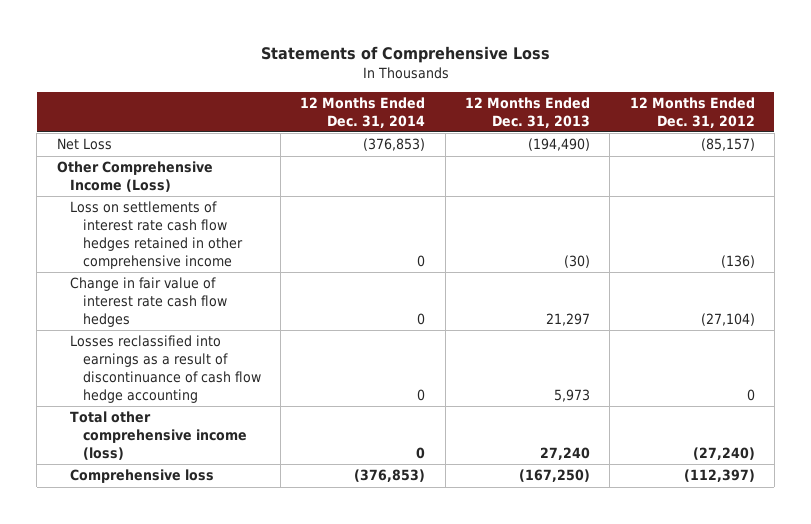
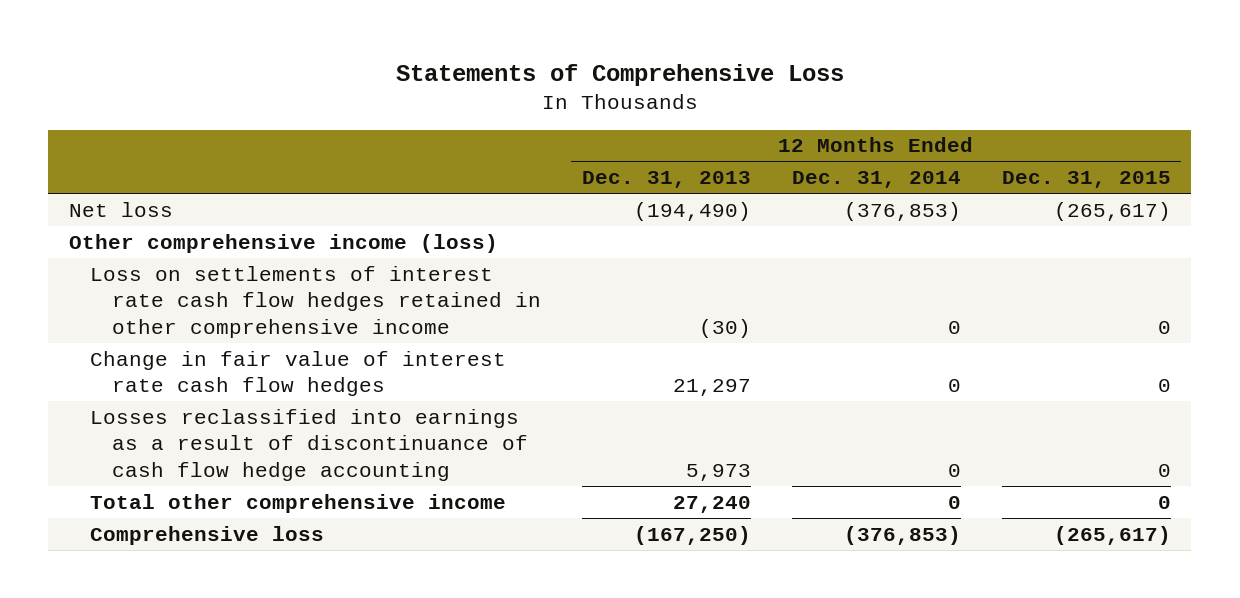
- | 12 Months Ended Dec. 31, 2014 | 12 Months Ended Dec. 31, 2013 | 12 Months Ended Dec. 31, 2012
+ | 12 Months Ended Dec. 31, 2013 | 12 Months Ended Dec. 31, 2014 | 12 Months Ended Dec. 31, 2015
- Net Loss | (376,853) | (194,490) | (85,157)
- Other Comprehensive Income (Loss)
+ Net loss | (194,490) | (376,853) | (265,617)
+ Other comprehensive income (loss)
- Total other comprehensive income (loss) | 0 | 27,240 | (27,240)
+ Total other comprehensive income | 27,240 | 0 | 0

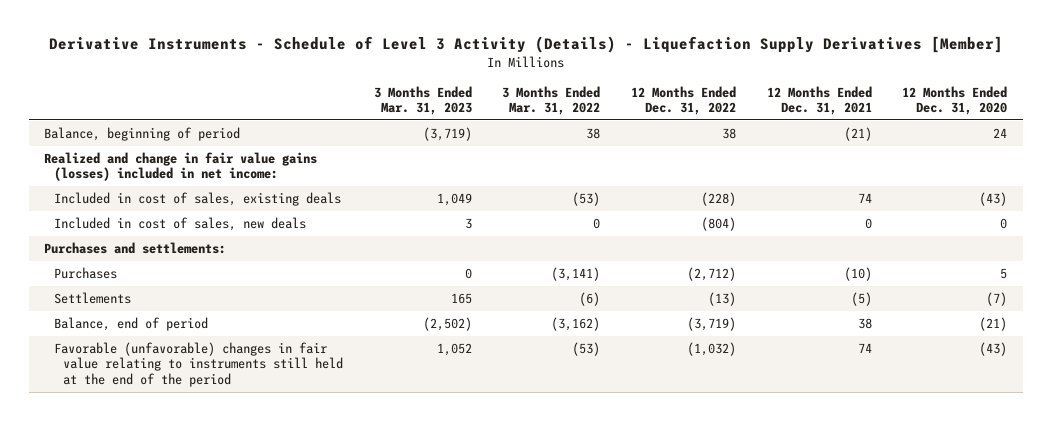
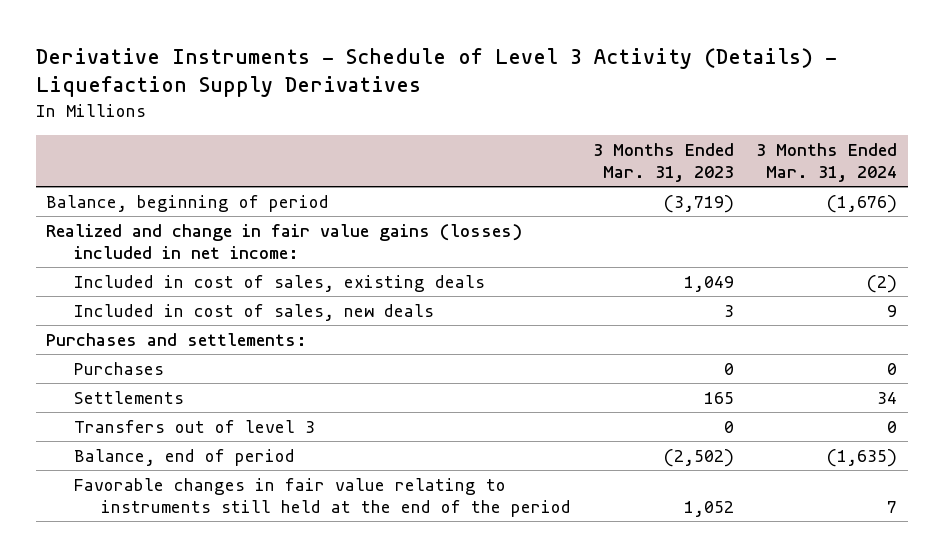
- Derivative Instruments - Schedule of Level 3 Activity (Details) - Liquefaction Supply Derivatives [Member]
+ Derivative Instruments - Schedule of Level 3 Activity (Details) - Liquefaction Supply Derivatives
- | 3 Months Ended Mar. 31, 2023 | 3 Months Ended Mar. 31, 2022 | 12 Months Ended Dec. 31, 2022 | 12 Months Ended Dec. 31, 2021 | 12 Months Ended Dec. 31, 2020
+ | 3 Months Ended Mar. 31, 2023 | 3 Months Ended Mar. 31, 2024
+ Transfers out of level 3 | 0 | 0
- Favorable (unfavorable) changes in fair value relating to instruments still held at the end of the period | 1,052 | (53) | (1,032) | 74 | (43)
+ Favorable changes in fair value relating to instruments still held at the end of the period | 1,052 | 7

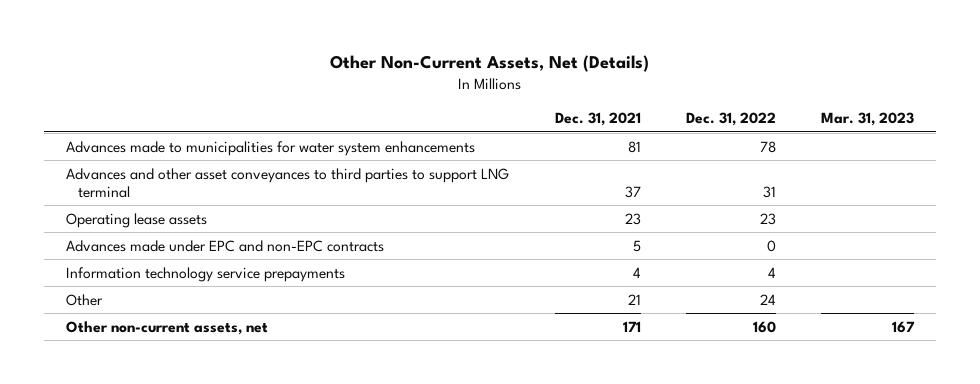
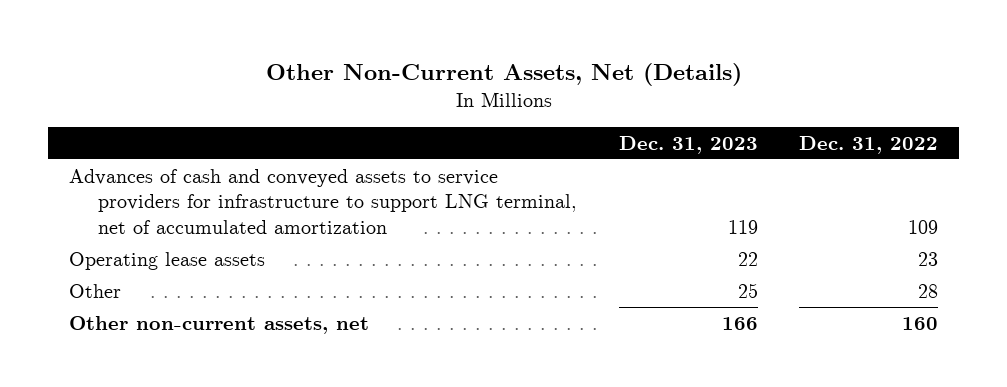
- | Dec. 31, 2021 | Dec. 31, 2022 | Mar. 31, 2023
+ | Dec. 31, 2023 | Dec. 31, 2022
- Advances made to municipalities for water system enhancements | 81 | 78 |
- Advances and other asset conveyances to third parties to support LNG terminal | 37 | 31 |
+ Advances of cash and conveyed assets to service providers for infrastructure to support LNG terminal, net of accumulated amortization | 119 | 109
- Advances made under EPC and non-EPC contracts | 5 | 0 |
- Information technology service prepayments | 4 | 4 |
- Other | 21 | 24 |
+ Other | 25 | 28

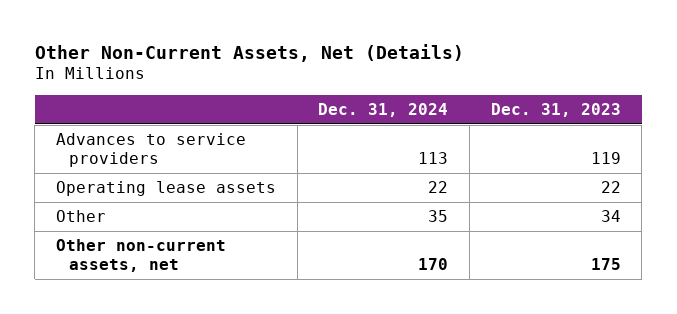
- | Dec. 31, 2023 | Dec. 31, 2022
+ | Dec. 31, 2024 | Dec. 31, 2023
- Advances of cash and conveyed assets to service providers for infrastructure to support LNG terminal, net of accumulated amortization | 119 | 109
+ Advances to service providers | 113 | 119
- Other | 25 | 28
- Other non-current assets, net | 166 | 160
+ Other | 35 | 34
+ Other non-current assets, net | 170 | 175

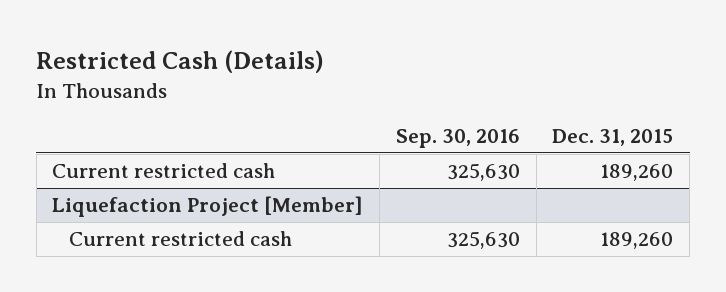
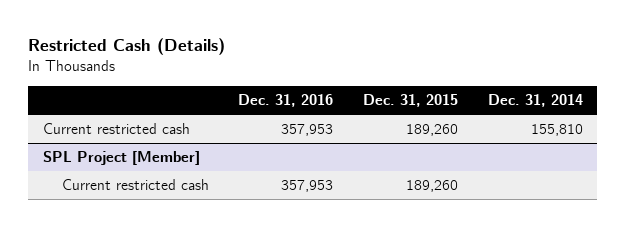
- | Sep. 30, 2016 | Dec. 31, 2015
+ | Dec. 31, 2016 | Dec. 31, 2015 | Dec. 31, 2014
- Liquefaction Project [Member]
+ SPL Project [Member]

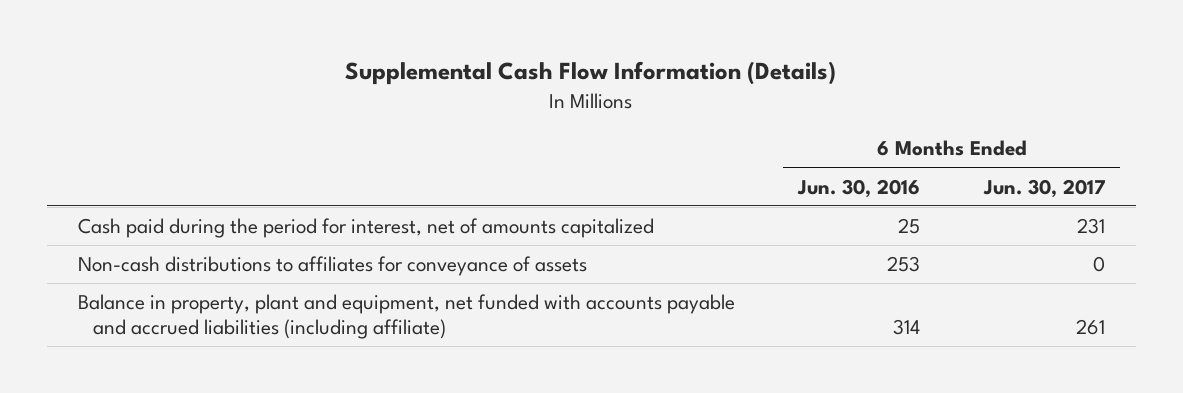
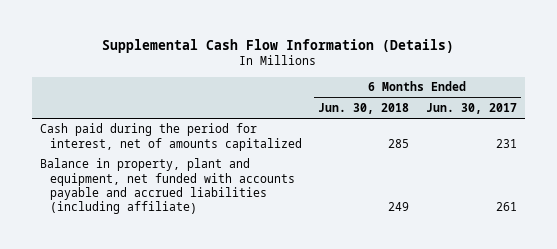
- | 6 Months Ended Jun. 30, 2016 | 6 Months Ended Jun. 30, 2017
+ | 6 Months Ended Jun. 30, 2018 | 6 Months Ended Jun. 30, 2017
- Non-cash distributions to affiliates for conveyance of assets | 253 | 0

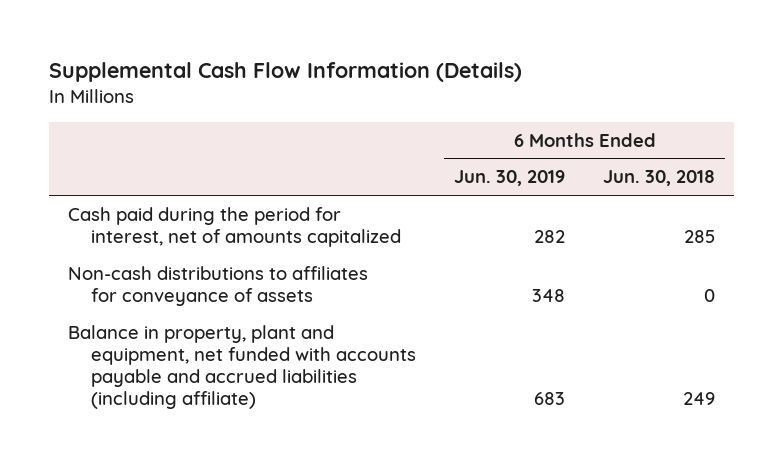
- | 6 Months Ended Jun. 30, 2018 | 6 Months Ended Jun. 30, 2017
+ | 6 Months Ended Jun. 30, 2019 | 6 Months Ended Jun. 30, 2018
+ Non-cash distributions to affiliates for conveyance of assets | 348 | 0

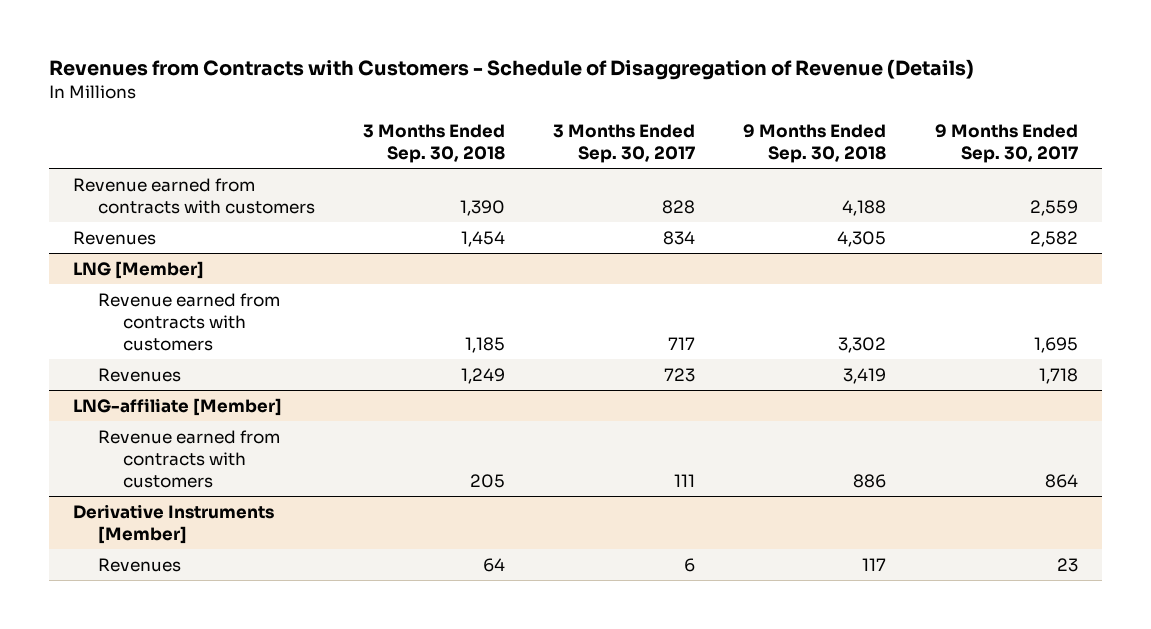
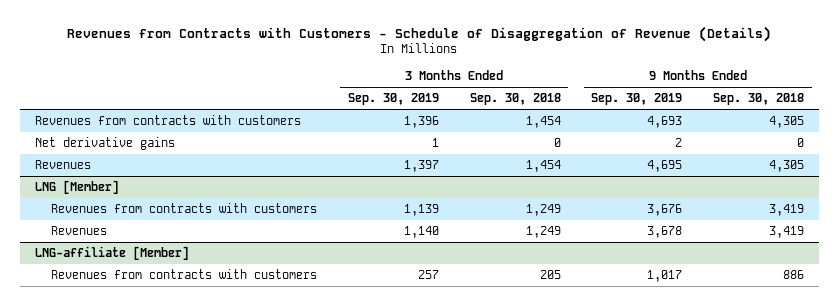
- | 3 Months Ended Sep. 30, 2018 | 3 Months Ended Sep. 30, 2017 | 9 Months Ended Sep. 30, 2018 | 9 Months Ended Sep. 30, 2017
+ | 3 Months Ended Sep. 30, 2019 | 3 Months Ended Sep. 30, 2018 | 9 Months Ended Sep. 30, 2019 | 9 Months Ended Sep. 30, 2018
- Revenue earned from contracts with customers | 1,390 | 828 | 4,188 | 2,559
+ Revenues from contracts with customers | 1,396 | 1,454 | 4,693 | 4,305
+ Net derivative gains | 1 | 0 | 2 | 0
@ LNG [Member]
- Revenue earned from contracts with customers | 1,185 | 717 | 3,302 | 1,695
+ Revenues from contracts with customers | 1,139 | 1,249 | 3,676 | 3,419
@ LNG-affiliate [Member]
- Revenue earned from contracts with customers | 205 | 111 | 886 | 864
- Derivative Instruments [Member]
- Revenues | 64 | 6 | 117 | 23
@ LNG-affiliate [Member]
+ Revenues from contracts with customers | 257 | 205 | 1,017 | 886

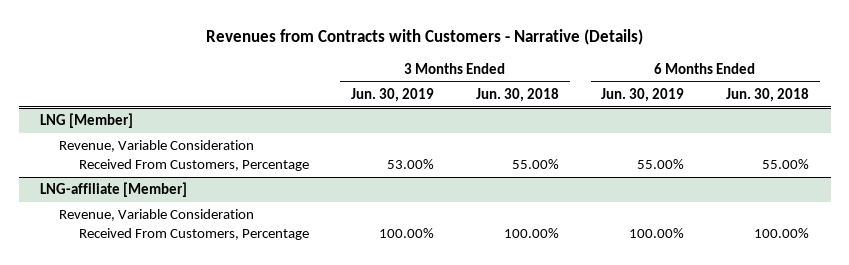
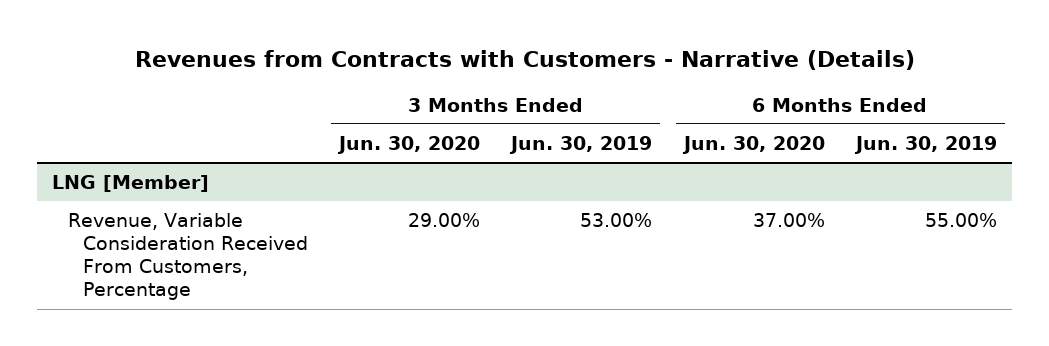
- | 3 Months Ended Jun. 30, 2019 | 3 Months Ended Jun. 30, 2018 | 6 Months Ended Jun. 30, 2019 | 6 Months Ended Jun. 30, 2018
+ | 3 Months Ended Jun. 30, 2020 | 3 Months Ended Jun. 30, 2019 | 6 Months Ended Jun. 30, 2020 | 6 Months Ended Jun. 30, 2019
- LNG-affiliate [Member]
- Revenue, Variable Consideration Received From Customers, Percentage | 100.00% | 100.00% | 100.00% | 100.00%

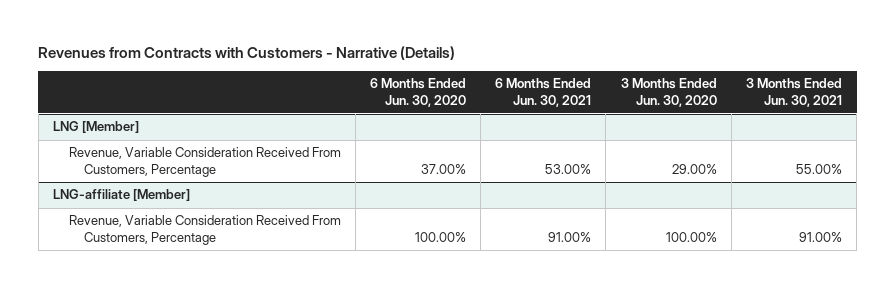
- | 3 Months Ended Jun. 30, 2020 | 3 Months Ended Jun. 30, 2019 | 6 Months Ended Jun. 30, 2020 | 6 Months Ended Jun. 30, 2019
+ | 6 Months Ended Jun. 30, 2020 | 6 Months Ended Jun. 30, 2021 | 3 Months Ended Jun. 30, 2020 | 3 Months Ended Jun. 30, 2021
+ LNG-affiliate [Member]
+ Revenue, Variable Consideration Received From Customers, Percentage | 100.00% | 91.00% | 100.00% | 91.00%

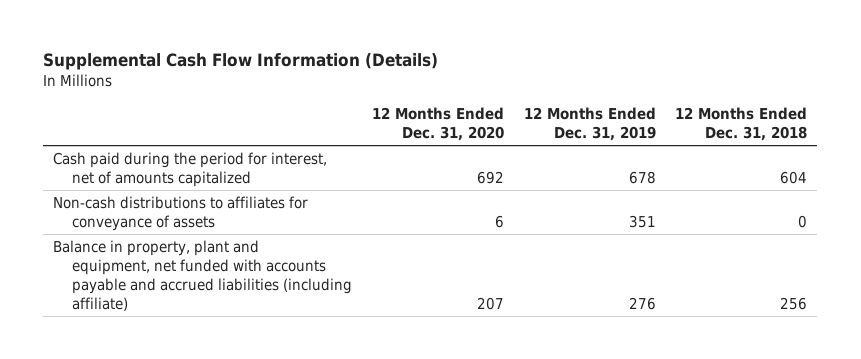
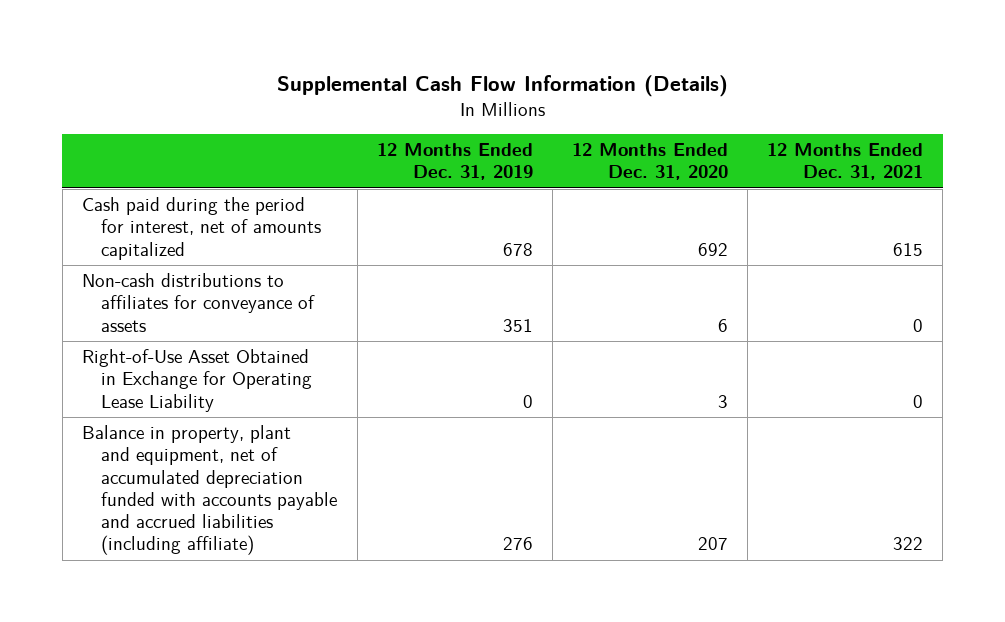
- | 12 Months Ended Dec. 31, 2020 | 12 Months Ended Dec. 31, 2019 | 12 Months Ended Dec. 31, 2018
+ | 12 Months Ended Dec. 31, 2019 | 12 Months Ended Dec. 31, 2020 | 12 Months Ended Dec. 31, 2021
- Balance in property, plant and equipment, net funded with accounts payable and accrued liabilities (including affiliate) | 207 | 276 | 256
+ Right-of-Use Asset Obtained in Exchange for Operating Lease Liability | 0 | 3 | 0
+ Balance in property, plant and equipment, net of accumulated depreciation funded with accounts payable and accrued liabilities (including affiliate) | 276 | 207 | 322

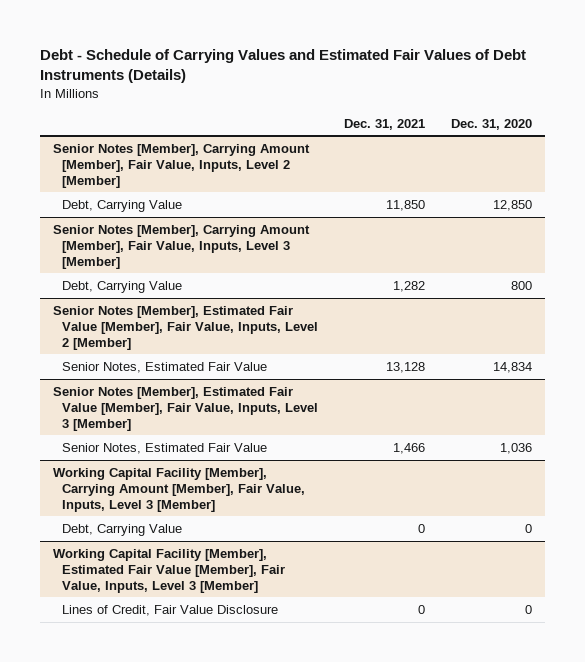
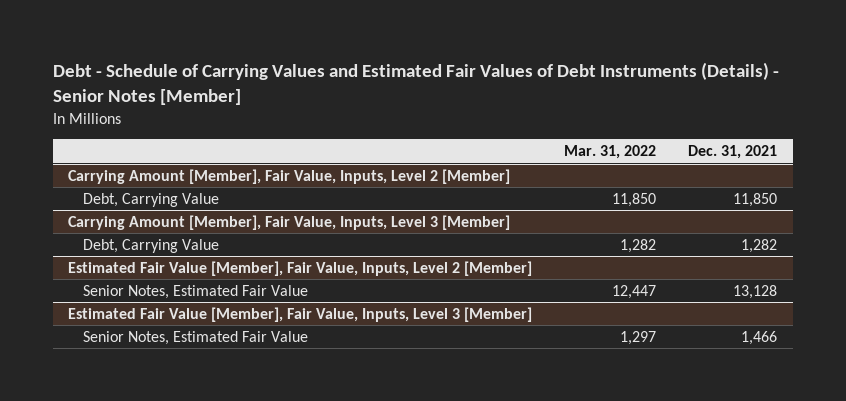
- Debt - Schedule of Carrying Values and Estimated Fair Values of Debt Instruments (Details)
+ Debt - Schedule of Carrying Values and Estimated Fair Values of Debt Instruments (Details) - Senior Notes [Member]
- | Dec. 31, 2021 | Dec. 31, 2020
+ | Mar. 31, 2022 | Dec. 31, 2021
- Senior Notes [Member], Carrying Amount [Member], Fair Value, Inputs, Level 2 [Member]
+ Carrying Amount [Member], Fair Value, Inputs, Level 2 [Member]
- Senior Notes [Member], Carrying Amount [Member], Fair Value, Inputs, Level 3 [Member]
+ Carrying Amount [Member], Fair Value, Inputs, Level 3 [Member]
- Senior Notes [Member], Estimated Fair Value [Member], Fair Value, Inputs, Level 2 [Member]
+ Estimated Fair Value [Member], Fair Value, Inputs, Level 2 [Member]
- Senior Notes [Member], Estimated Fair Value [Member], Fair Value, Inputs, Level 3 [Member]
+ Estimated Fair Value [Member], Fair Value, Inputs, Level 3 [Member]
- Working Capital Facility [Member], Carrying Amount [Member], Fair Value, Inputs, Level 3 [Member]
- Debt, Carrying Value | 0 | 0
- Working Capital Facility [Member], Estimated Fair Value [Member], Fair Value, Inputs, Level 3 [Member]
- Lines of Credit, Fair Value Disclosure | 0 | 0

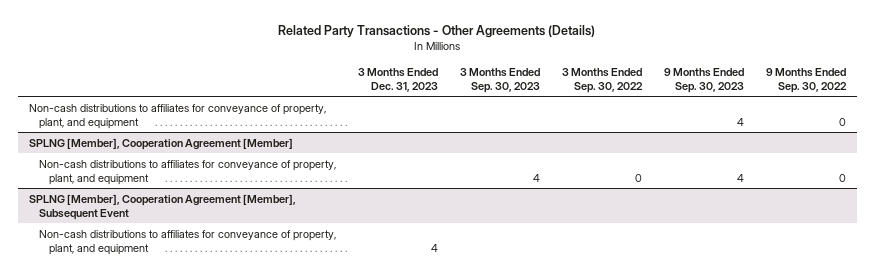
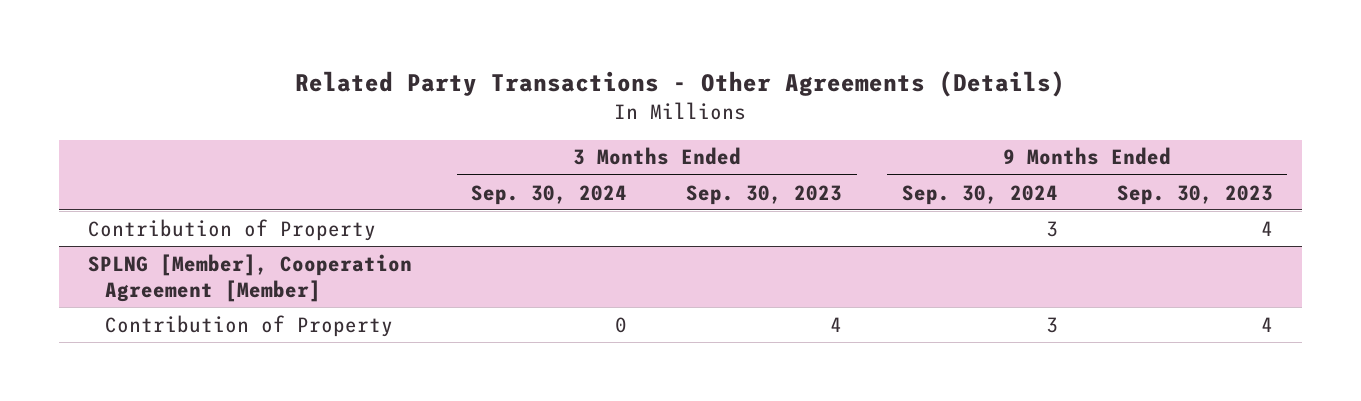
- | 3 Months Ended Dec. 31, 2023 | 3 Months Ended Sep. 30, 2023 | 3 Months Ended Sep. 30, 2022 | 9 Months Ended Sep. 30, 2023 | 9 Months Ended Sep. 30, 2022
+ | 3 Months Ended Sep. 30, 2024 | 3 Months Ended Sep. 30, 2023 | 9 Months Ended Sep. 30, 2024 | 9 Months Ended Sep. 30, 2023
- Non-cash distributions to affiliates for conveyance of property, plant, and equipment | | | | 4 | 0
+ Contribution of Property | | | 3 | 4
@ SPLNG [Member], Cooperation Agreement [Member]
- Non-cash distributions to affiliates for conveyance of property, plant, and equipment | | 4 | 0 | 4 | 0
- SPLNG [Member], Cooperation Agreement [Member], Subsequent Event
- Non-cash distributions to affiliates for conveyance of property, plant, and equipment | 4 | | | |
@ SPLNG [Member], Cooperation Agreement [Member]
+ Contribution of Property | 0 | 4 | 3 | 4

